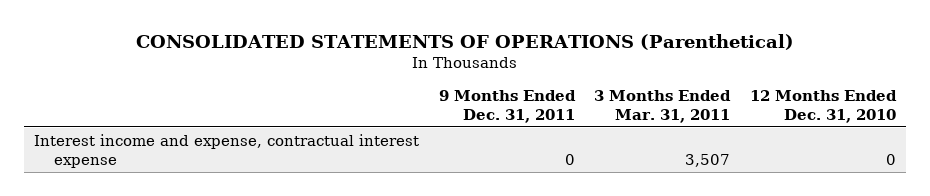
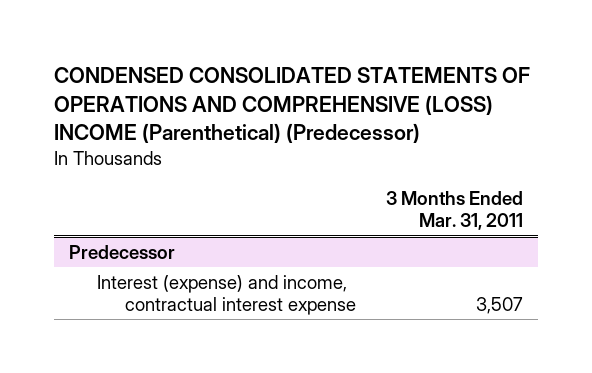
- CONSOLIDATED STATEMENTS OF OPERATIONS (Parenthetical)
+ CONDENSED CONSOLIDATED STATEMENTS OF OPERATIONS AND COMPREHENSIVE (LOSS) INCOME (Parenthetical) (Predecessor)
- | 9 Months Ended Dec. 31, 2011 | 3 Months Ended Mar. 31, 2011 | 12 Months Ended Dec. 31, 2010
+ | 3 Months Ended Mar. 31, 2011
- Interest income and expense, contractual interest expense | 0 | 3,507 | 0
+ Predecessor
+ Interest (expense) and income, contractual interest expense | 3,507

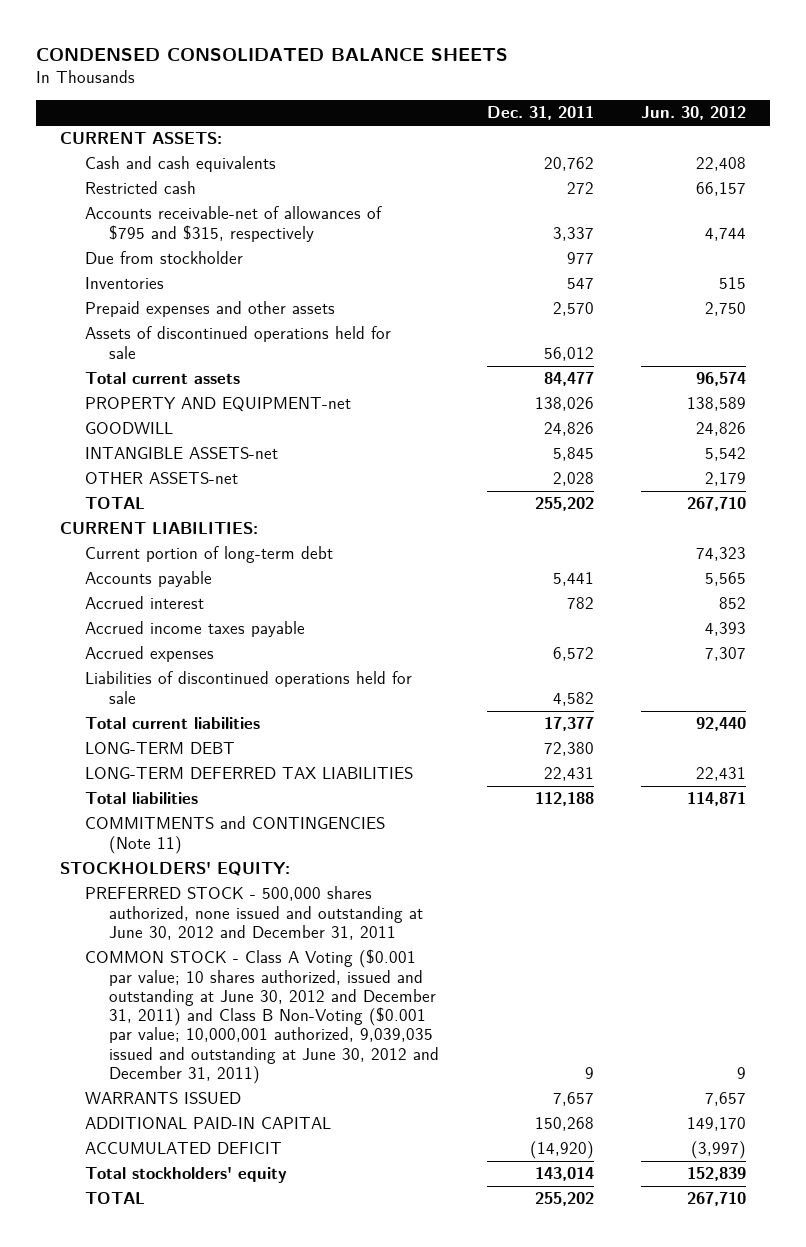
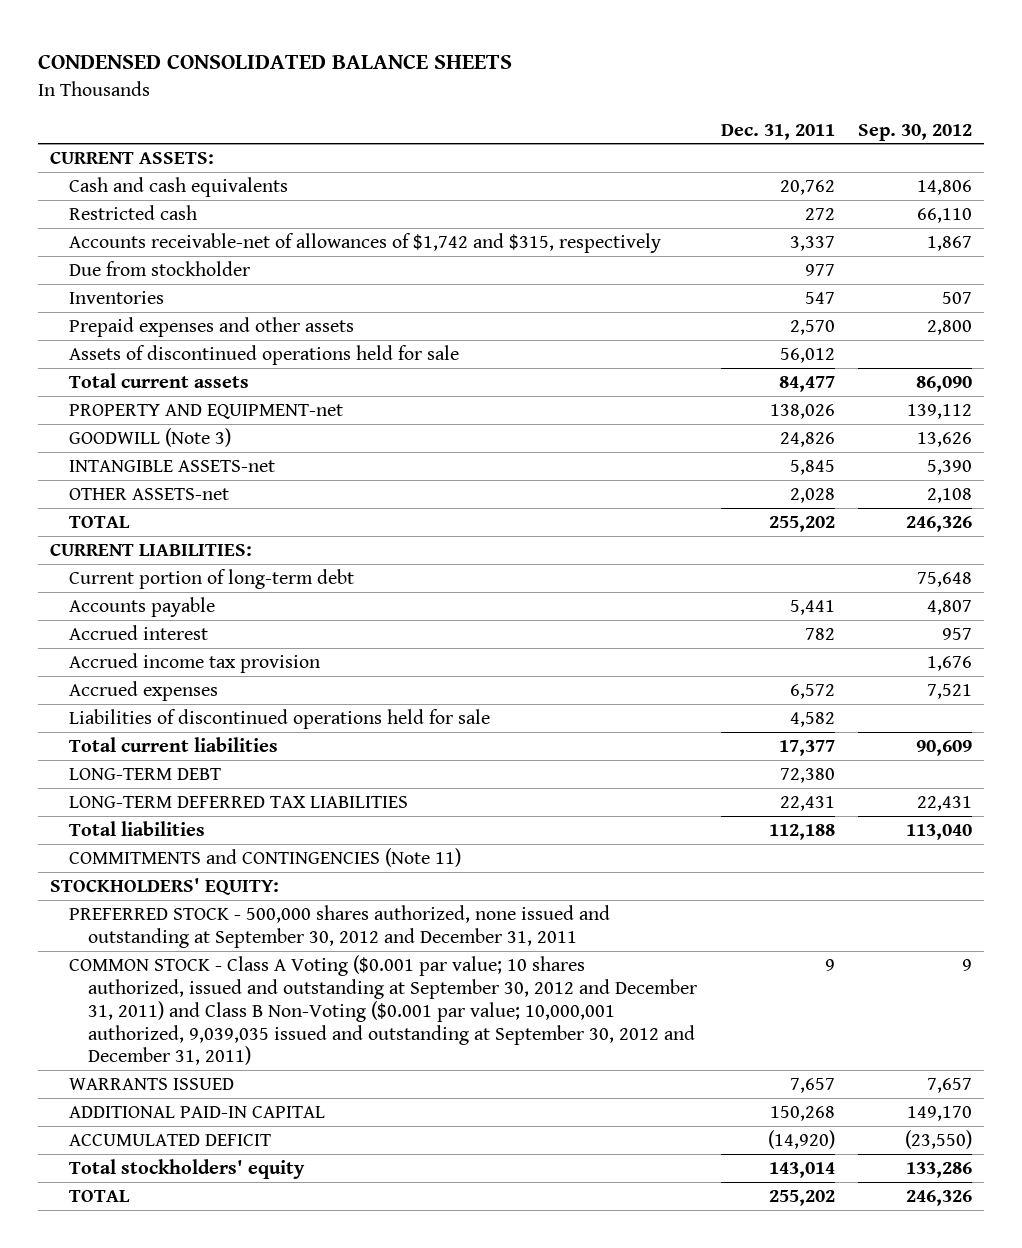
- | Dec. 31, 2011 | Jun. 30, 2012
+ | Dec. 31, 2011 | Sep. 30, 2012
- Accounts receivable-net of allowances of $795 and $315, respectively | 3,337 | 4,744
+ Accounts receivable-net of allowances of $1,742 and $315, respectively | 3,337 | 1,867
- GOODWILL | 24,826 | 24,826
+ GOODWILL (Note 3) | 24,826 | 13,626
- Accrued income taxes payable | | 4,393
+ Accrued income tax provision | | 1,676
- PREFERRED STOCK - 500,000 shares authorized, none issued and outstanding at June 30, 2012 and December 31, 2011
- COMMON STOCK - Class A Voting ($0.001 par value; 10 shares authorized, issued and outstanding at June 30, 2012 and December 31, 2011) and Class B Non-Voting ($0.001 par value; 10,000,001 authorized, 9,039,035 issued and outstanding at June 30, 2012 and December 31, 2011) | 9 | 9
+ PREFERRED STOCK - 500,000 shares authorized, none issued and outstanding at September 30, 2012 and December 31, 2011
+ COMMON STOCK - Class A Voting ($0.001 par value; 10 shares authorized, issued and outstanding at September 30, 2012 and December 31, 2011) and Class B Non-Voting ($0.001 par value; 10,000,001 authorized, 9,039,035 issued and outstanding at September 30, 2012 and December 31, 2011) | 9 | 9

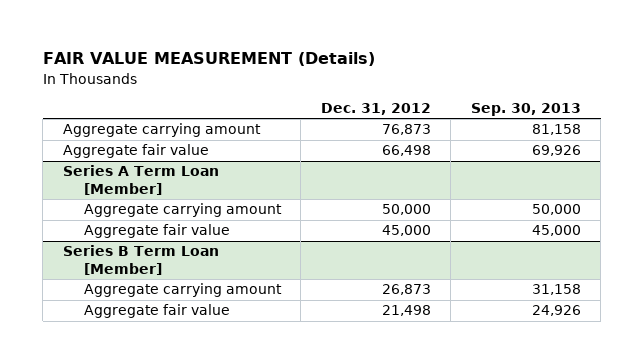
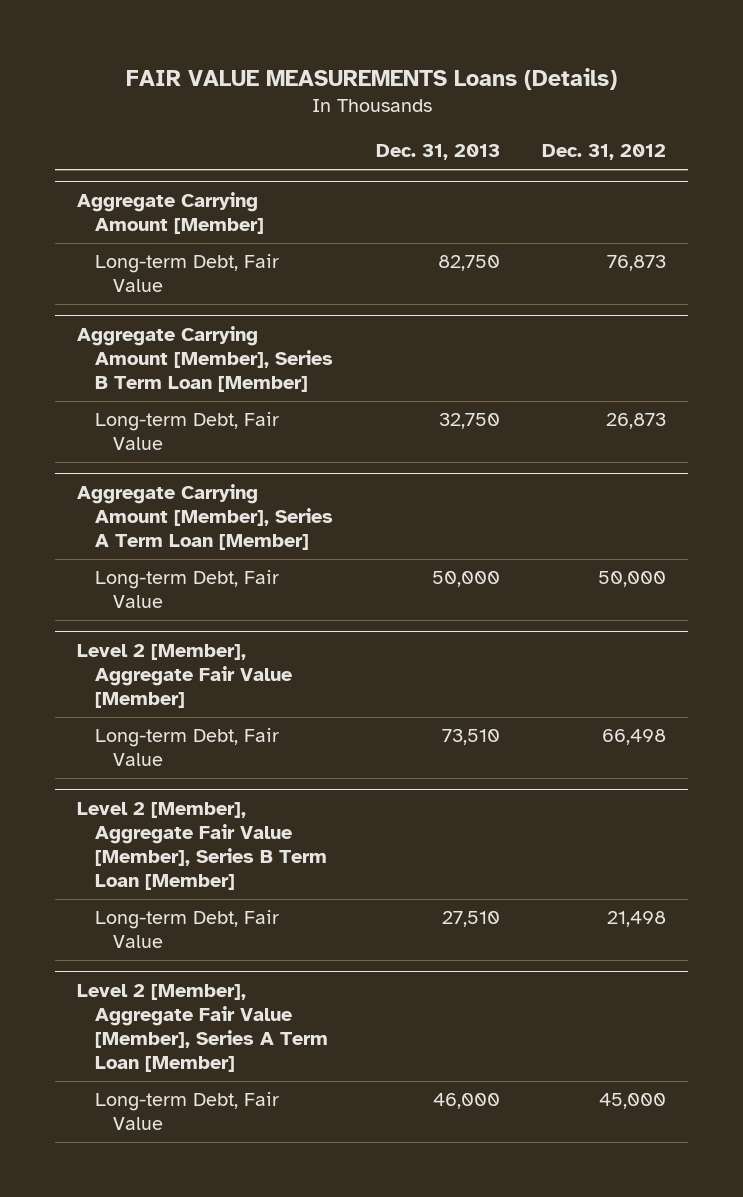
- FAIR VALUE MEASUREMENT (Details)
+ FAIR VALUE MEASUREMENTS Loans (Details)
- | Dec. 31, 2012 | Sep. 30, 2013
+ | Dec. 31, 2013 | Dec. 31, 2012
- Aggregate carrying amount | 76,873 | 81,158
- Aggregate fair value | 66,498 | 69,926
- Series A Term Loan [Member]
- Aggregate carrying amount | 50,000 | 50,000
- Aggregate fair value | 45,000 | 45,000
- Series B Term Loan [Member]
- Aggregate carrying amount | 26,873 | 31,158
- Aggregate fair value | 21,498 | 24,926
+ Aggregate Carrying Amount [Member]
+ Long-term Debt, Fair Value | 82,750 | 76,873
+ Aggregate Carrying Amount [Member], Series B Term Loan [Member]
+ Long-term Debt, Fair Value | 32,750 | 26,873
+ Aggregate Carrying Amount [Member], Series A Term Loan [Member]
+ Long-term Debt, Fair Value | 50,000 | 50,000
+ Level 2 [Member], Aggregate Fair Value [Member]
+ Long-term Debt, Fair Value | 73,510 | 66,498
+ Level 2 [Member], Aggregate Fair Value [Member], Series B Term Loan [Member]
+ Long-term Debt, Fair Value | 27,510 | 21,498
+ Level 2 [Member], Aggregate Fair Value [Member], Series A Term Loan [Member]
+ Long-term Debt, Fair Value | 46,000 | 45,000

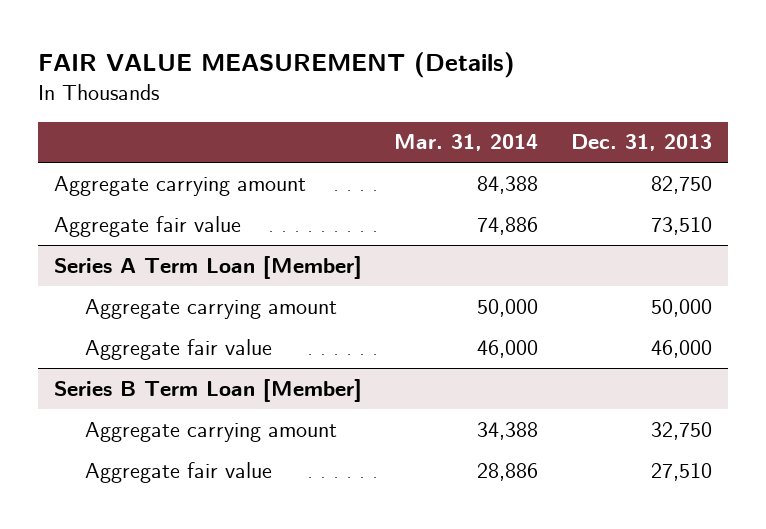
- FAIR VALUE MEASUREMENTS Loans (Details)
+ FAIR VALUE MEASUREMENT (Details)
- | Dec. 31, 2013 | Dec. 31, 2012
+ | Mar. 31, 2014 | Dec. 31, 2013
- Aggregate Carrying Amount [Member]
- Long-term Debt, Fair Value | 82,750 | 76,873
- Aggregate Carrying Amount [Member], Series B Term Loan [Member]
- Long-term Debt, Fair Value | 32,750 | 26,873
- Aggregate Carrying Amount [Member], Series A Term Loan [Member]
- Long-term Debt, Fair Value | 50,000 | 50,000
- Level 2 [Member], Aggregate Fair Value [Member]
- Long-term Debt, Fair Value | 73,510 | 66,498
- Level 2 [Member], Aggregate Fair Value [Member], Series B Term Loan [Member]
- Long-term Debt, Fair Value | 27,510 | 21,498
- Level 2 [Member], Aggregate Fair Value [Member], Series A Term Loan [Member]
- Long-term Debt, Fair Value | 46,000 | 45,000
+ Aggregate carrying amount | 84,388 | 82,750
+ Aggregate fair value | 74,886 | 73,510
+ Series A Term Loan [Member]
+ Aggregate carrying amount | 50,000 | 50,000
+ Aggregate fair value | 46,000 | 46,000
+ Series B Term Loan [Member]
+ Aggregate carrying amount | 34,388 | 32,750
+ Aggregate fair value | 28,886 | 27,510

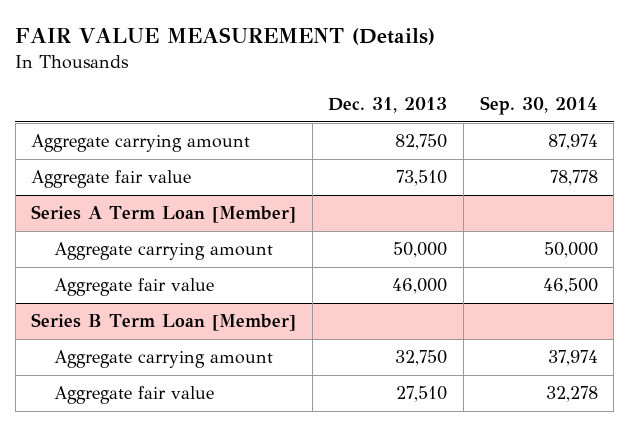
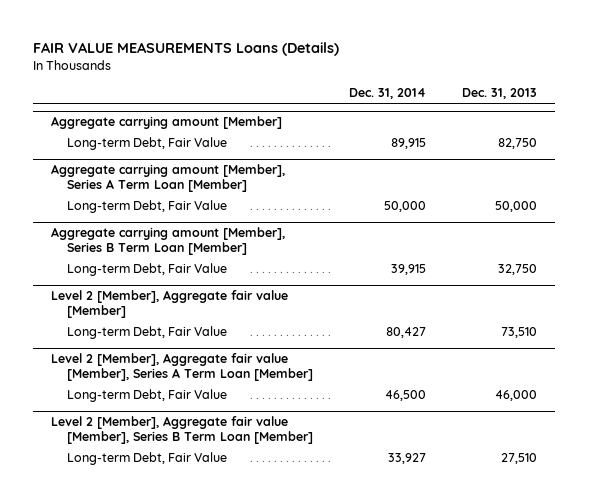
- FAIR VALUE MEASUREMENT (Details)
+ FAIR VALUE MEASUREMENTS Loans (Details)
- | Dec. 31, 2013 | Sep. 30, 2014
+ | Dec. 31, 2014 | Dec. 31, 2013
- Aggregate carrying amount | 82,750 | 87,974
- Aggregate fair value | 73,510 | 78,778
- Series A Term Loan [Member]
- Aggregate carrying amount | 50,000 | 50,000
- Aggregate fair value | 46,000 | 46,500
- Series B Term Loan [Member]
- Aggregate carrying amount | 32,750 | 37,974
- Aggregate fair value | 27,510 | 32,278
+ Aggregate carrying amount [Member]
+ Long-term Debt, Fair Value | 89,915 | 82,750
+ Aggregate carrying amount [Member], Series A Term Loan [Member]
+ Long-term Debt, Fair Value | 50,000 | 50,000
+ Aggregate carrying amount [Member], Series B Term Loan [Member]
+ Long-term Debt, Fair Value | 39,915 | 32,750
+ Level 2 [Member], Aggregate fair value [Member]
+ Long-term Debt, Fair Value | 80,427 | 73,510
+ Level 2 [Member], Aggregate fair value [Member], Series A Term Loan [Member]
+ Long-term Debt, Fair Value | 46,500 | 46,000
+ Level 2 [Member], Aggregate fair value [Member], Series B Term Loan [Member]
+ Long-term Debt, Fair Value | 33,927 | 27,510

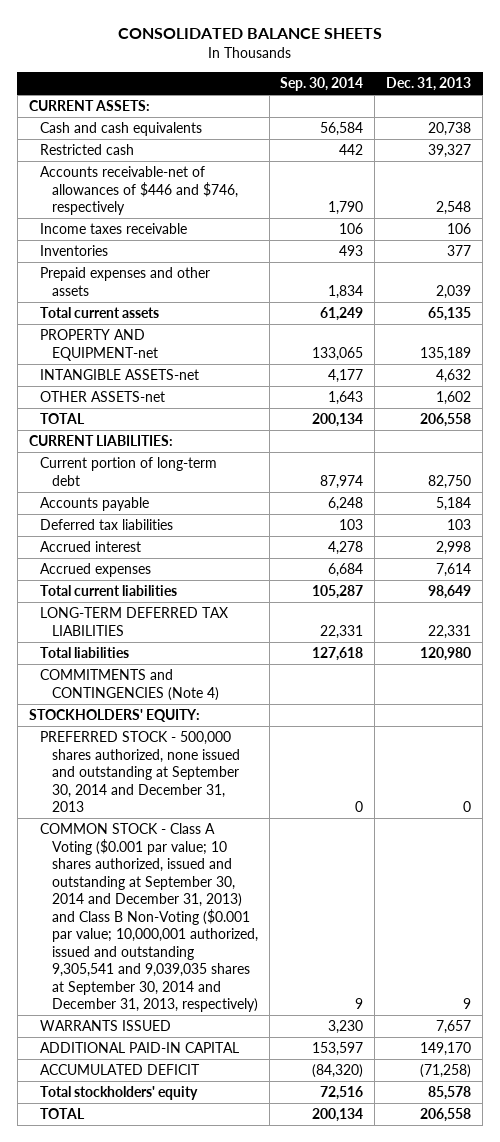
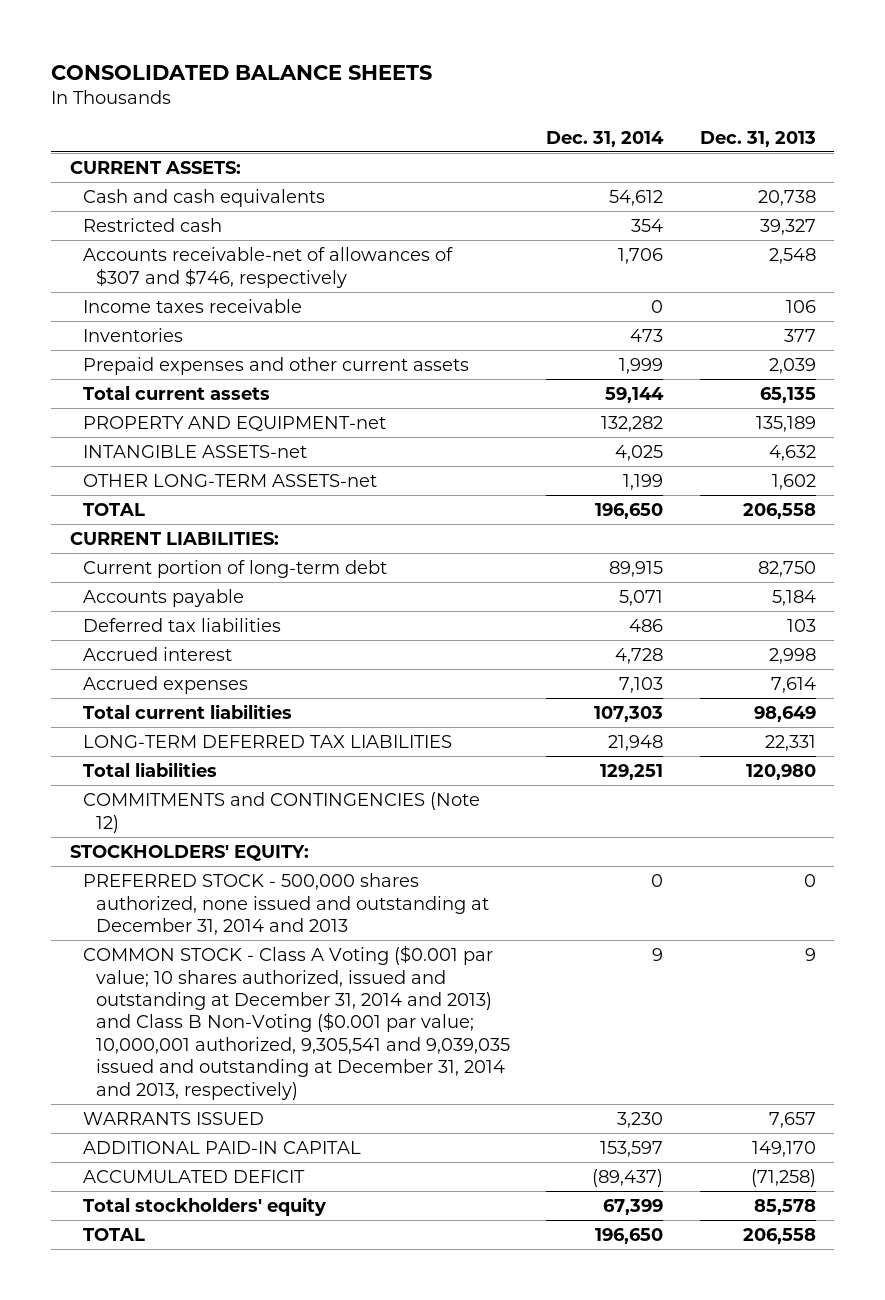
- | Sep. 30, 2014 | Dec. 31, 2013
+ | Dec. 31, 2014 | Dec. 31, 2013
- Accounts receivable-net of allowances of $446 and $746, respectively | 1,790 | 2,548
+ Accounts receivable-net of allowances of $307 and $746, respectively | 1,706 | 2,548
- Prepaid expenses and other assets | 1,834 | 2,039
+ Prepaid expenses and other current assets | 1,999 | 2,039
- OTHER ASSETS-net | 1,643 | 1,602
+ OTHER LONG-TERM ASSETS-net | 1,199 | 1,602
- COMMITMENTS and CONTINGENCIES (Note 4)
+ COMMITMENTS and CONTINGENCIES (Note 12)
- PREFERRED STOCK - 500,000 shares authorized, none issued and outstanding at September 30, 2014 and December 31, 2013 | 0 | 0
- COMMON STOCK - Class A Voting ($0.001 par value; 10 shares authorized, issued and outstanding at September 30, 2014 and December 31, 2013) and Class B Non-Voting ($0.001 par value; 10,000,001 authorized, issued and outstanding 9,305,541 and 9,039,035 shares at September 30, 2014 and December 31, 2013, respectively) | 9 | 9
+ PREFERRED STOCK - 500,000 shares authorized, none issued and outstanding at December 31, 2014 and 2013 | 0 | 0
+ COMMON STOCK - Class A Voting ($0.001 par value; 10 shares authorized, issued and outstanding at December 31, 2014 and 2013) and Class B Non-Voting ($0.001 par value; 10,000,001 authorized, 9,305,541 and 9,039,035 issued and outstanding at December 31, 2014 and 2013, respectively) | 9 | 9

